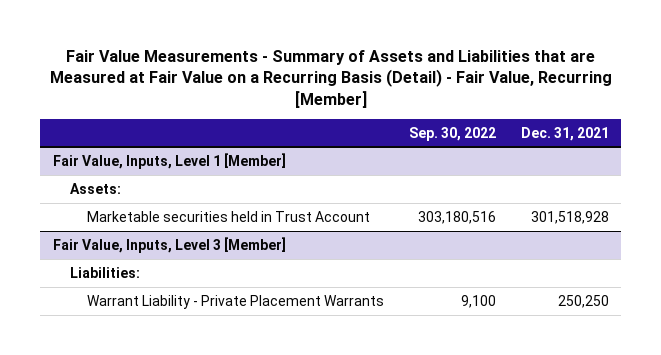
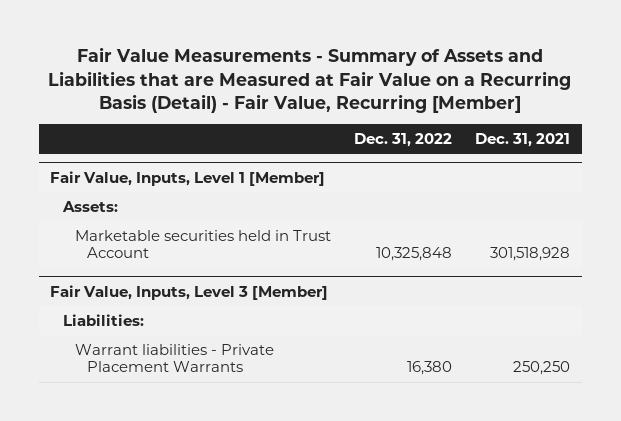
- | Sep. 30, 2022 | Dec. 31, 2021
+ | Dec. 31, 2022 | Dec. 31, 2021
@ Fair Value, Inputs, Level 3 [Member]
- Warrant Liability - Private Placement Warrants | 9,100 | 250,250
+ Warrant liabilities - Private Placement Warrants | 16,380 | 250,250

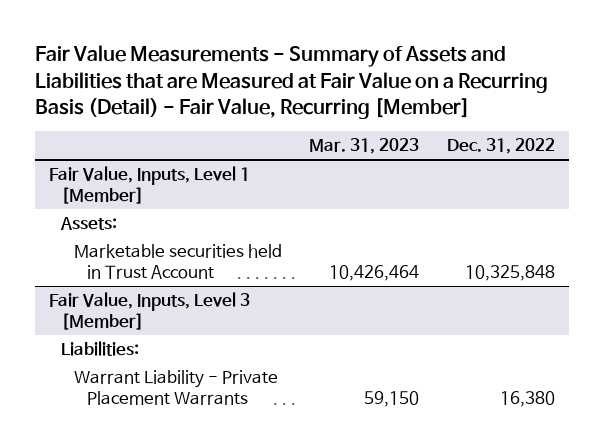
- | Dec. 31, 2022 | Dec. 31, 2021
+ | Mar. 31, 2023 | Dec. 31, 2022
@ Fair Value, Inputs, Level 3 [Member]
- Warrant liabilities - Private Placement Warrants | 16,380 | 250,250
+ Warrant Liability - Private Placement Warrants | 59,150 | 16,380

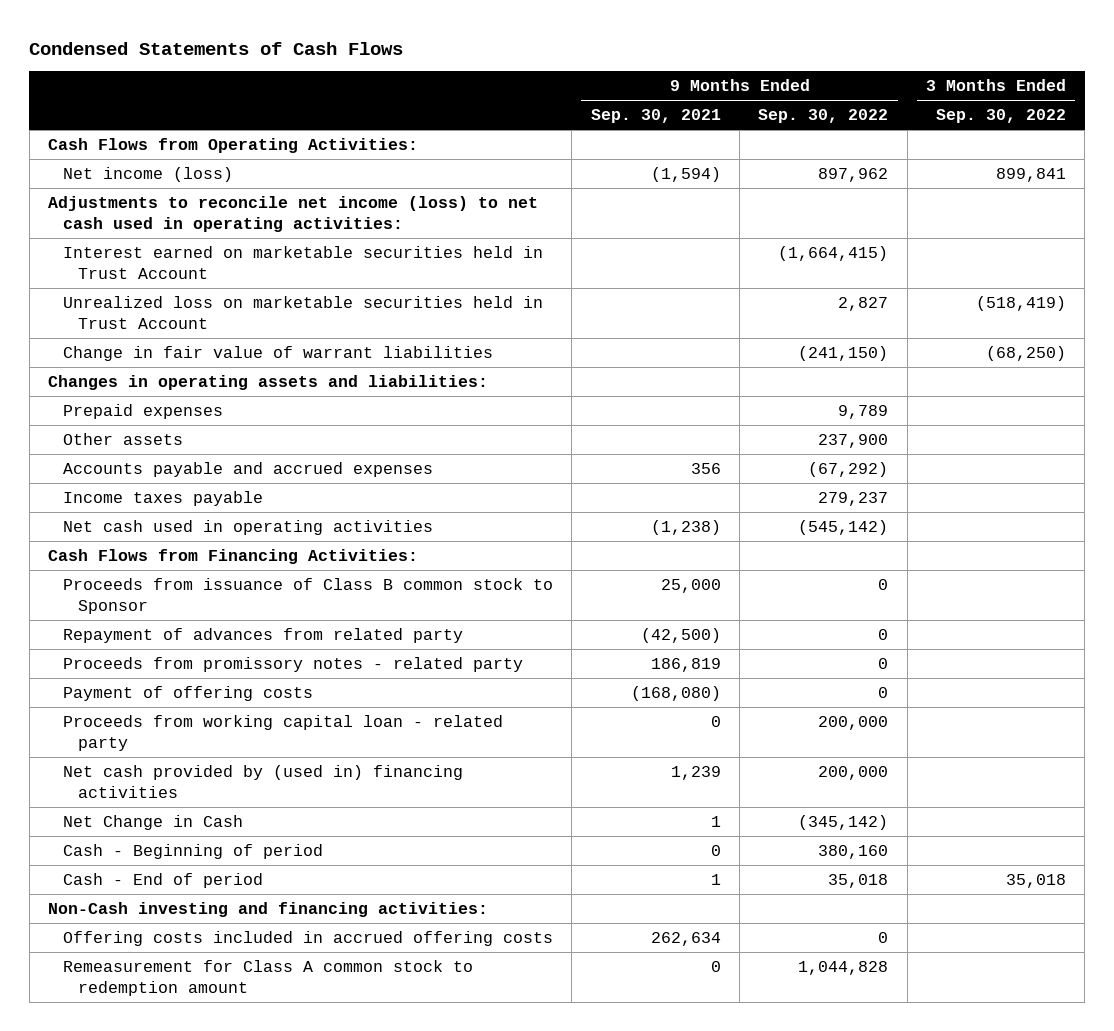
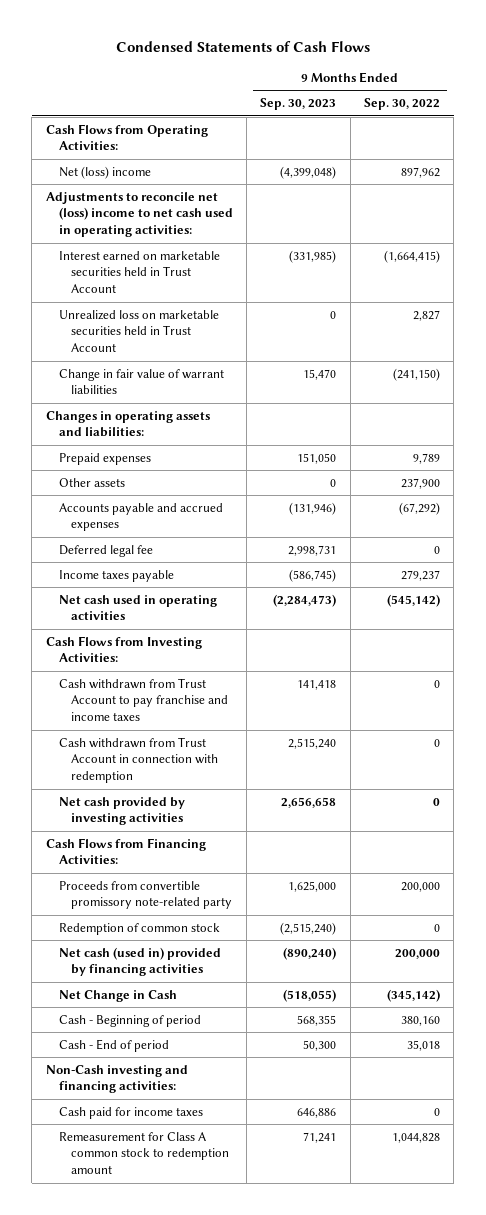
- | 9 Months Ended Sep. 30, 2021 | 9 Months Ended Sep. 30, 2022 | 3 Months Ended Sep. 30, 2022
+ | 9 Months Ended Sep. 30, 2023 | 9 Months Ended Sep. 30, 2022
- Net income (loss) | (1,594) | 897,962 | 899,841
- Adjustments to reconcile net income (loss) to net cash used in operating activities:
+ Net (loss) income | (4,399,048) | 897,962
+ Adjustments to reconcile net (loss) income to net cash used in operating activities:
+ Deferred legal fee | 2,998,731 | 0
+ Cash Flows from Investing Activities:
+ Cash withdrawn from Trust Account to pay franchise and income taxes | 141,418 | 0
+ Cash withdrawn from Trust Account in connection with redemption | 2,515,240 | 0
+ Net cash provided by investing activities | 2,656,658 | 0
- Proceeds from issuance of Class B common stock to Sponsor | 25,000 | 0 |
- Repayment of advances from related party | (42,500) | 0 |
- Proceeds from promissory notes - related party | 186,819 | 0 |
- Payment of offering costs | (168,080) | 0 |
- Proceeds from working capital loan - related party | 0 | 200,000 |
- Net cash provided by (used in) financing activities | 1,239 | 200,000 |
+ Proceeds from convertible promissory note-related party | 1,625,000 | 200,000
+ Redemption of common stock | (2,515,240) | 0
+ Net cash (used in) provided by financing activities | (890,240) | 200,000
- Offering costs included in accrued offering costs | 262,634 | 0 |
+ Cash paid for income taxes | 646,886 | 0

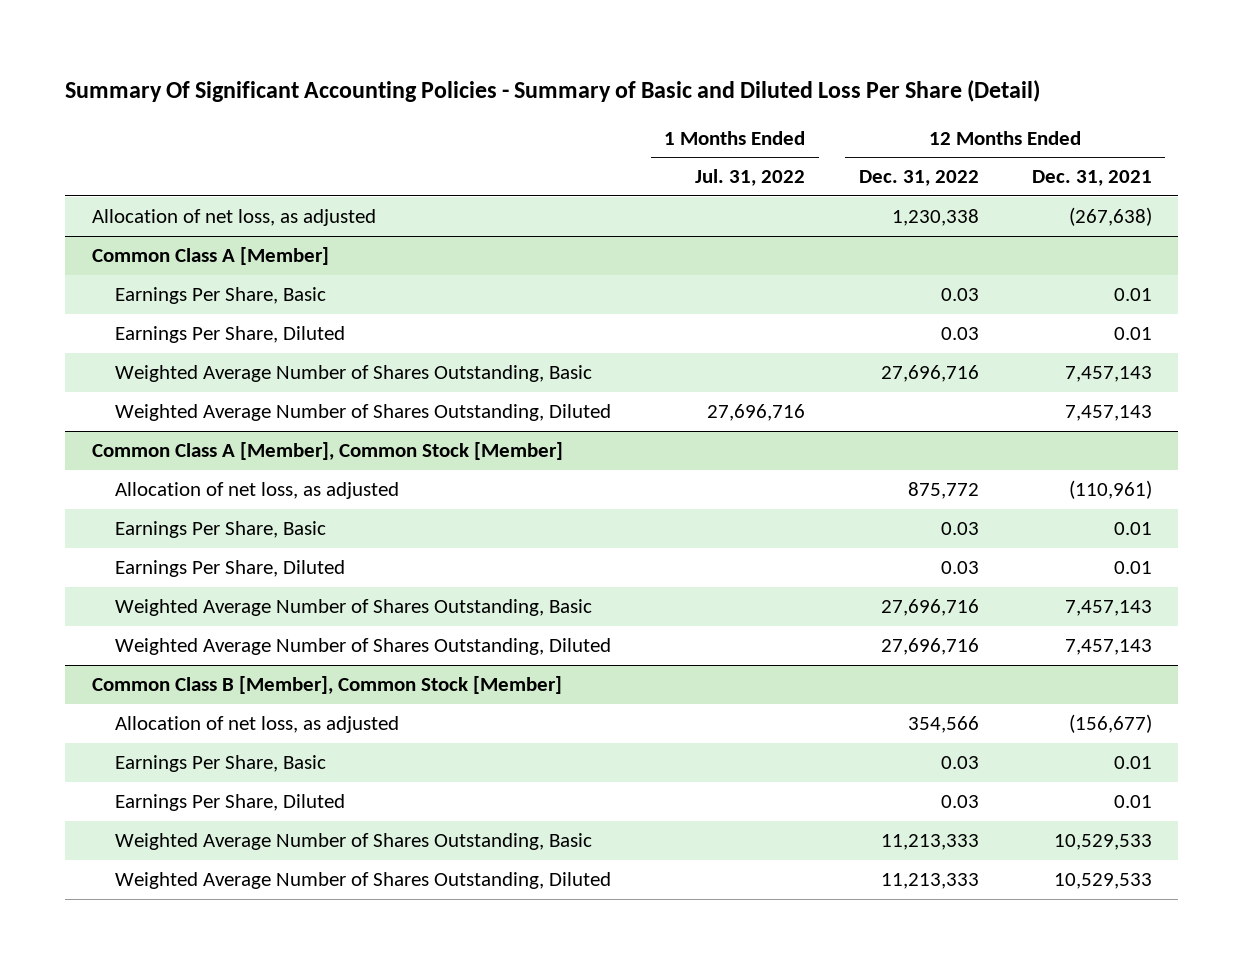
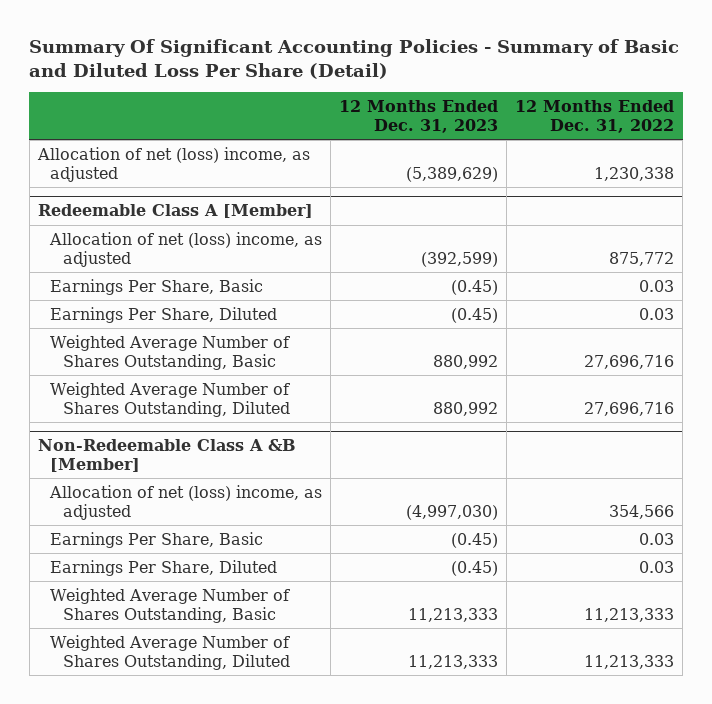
- | 1 Months Ended Jul. 31, 2022 | 12 Months Ended Dec. 31, 2022 | 12 Months Ended Dec. 31, 2021
+ | 12 Months Ended Dec. 31, 2023 | 12 Months Ended Dec. 31, 2022
- Allocation of net loss, as adjusted | | 1,230,338 | (267,638)
- Common Class A [Member]
- Earnings Per Share, Basic | | 0.03 | 0.01
- Earnings Per Share, Diluted | | 0.03 | 0.01
- Weighted Average Number of Shares Outstanding, Basic | | 27,696,716 | 7,457,143
- Weighted Average Number of Shares Outstanding, Diluted | 27,696,716 | | 7,457,143
- Common Class A [Member], Common Stock [Member]
- Allocation of net loss, as adjusted | | 875,772 | (110,961)
+ Allocation of net (loss) income, as adjusted | (5,389,629) | 1,230,338
+ Redeemable Class A [Member]
+ Allocation of net (loss) income, as adjusted | (392,599) | 875,772
- Common Class B [Member], Common Stock [Member]
- Allocation of net loss, as adjusted | | 354,566 | (156,677)
+ Non-Redeemable Class A &B [Member]
+ Allocation of net (loss) income, as adjusted | (4,997,030) | 354,566

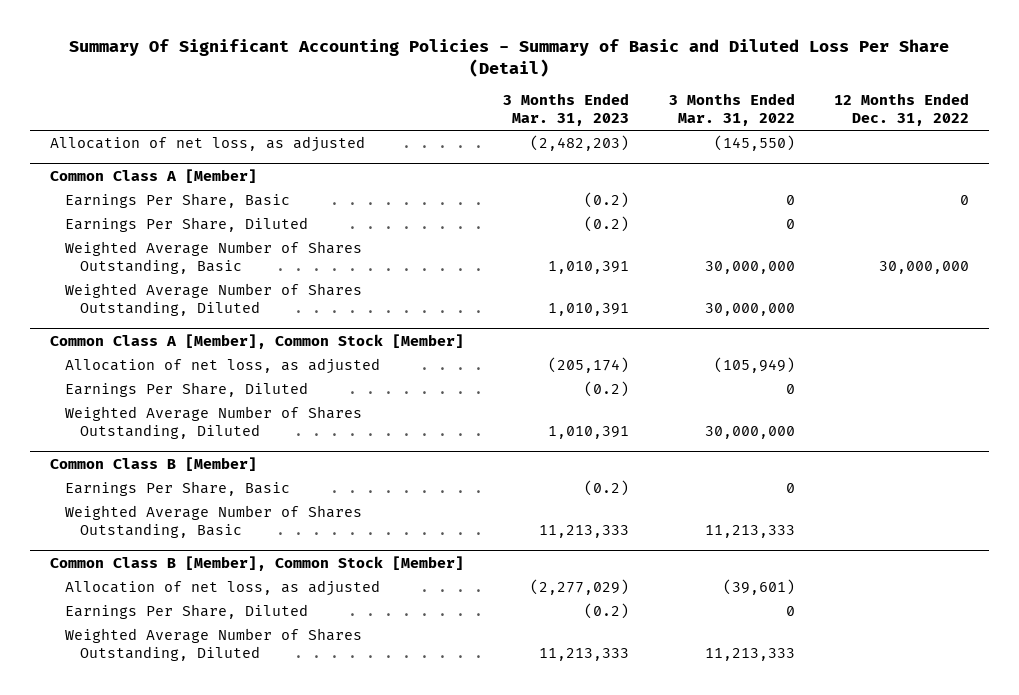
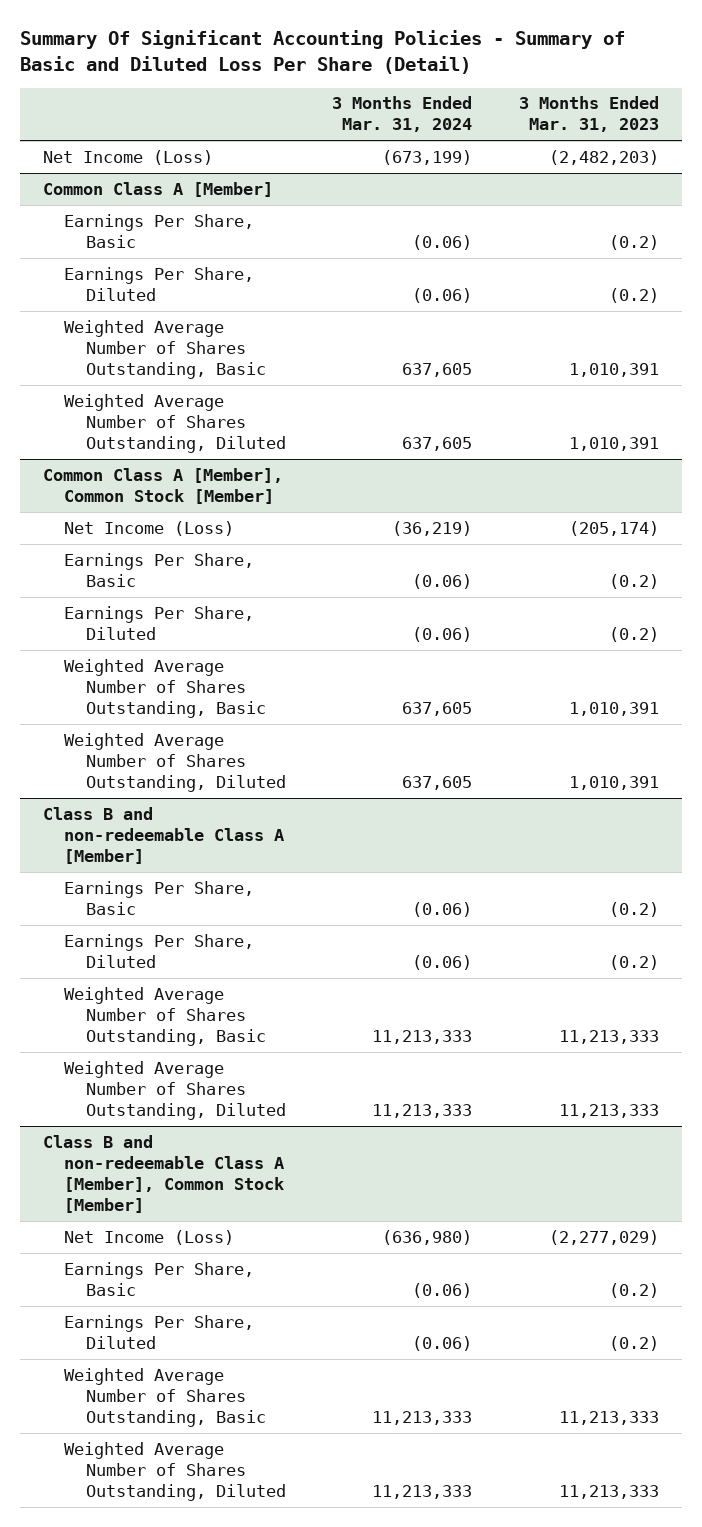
- | 3 Months Ended Mar. 31, 2023 | 3 Months Ended Mar. 31, 2022 | 12 Months Ended Dec. 31, 2022
+ | 3 Months Ended Mar. 31, 2024 | 3 Months Ended Mar. 31, 2023
- Allocation of net loss, as adjusted | (2,482,203) | (145,550) |
+ Net Income (Loss) | (673,199) | (2,482,203)
@ Common Class A [Member], Common Stock [Member]
- Allocation of net loss, as adjusted | (205,174) | (105,949) |
+ Net Income (Loss) | (36,219) | (205,174)
+ Earnings Per Share, Basic | (0.06) | (0.2)
+ Weighted Average Number of Shares Outstanding, Basic | 637,605 | 1,010,391
- Common Class B [Member]
+ Class B and non-redeemable Class A [Member]
+ Earnings Per Share, Diluted | (0.06) | (0.2)
- Common Class B [Member], Common Stock [Member]
- Allocation of net loss, as adjusted | (2,277,029) | (39,601) |
+ Weighted Average Number of Shares Outstanding, Diluted | 11,213,333 | 11,213,333
+ Class B and non-redeemable Class A [Member], Common Stock [Member]
+ Net Income (Loss) | (636,980) | (2,277,029)
+ Earnings Per Share, Basic | (0.06) | (0.2)
+ Weighted Average Number of Shares Outstanding, Basic | 11,213,333 | 11,213,333

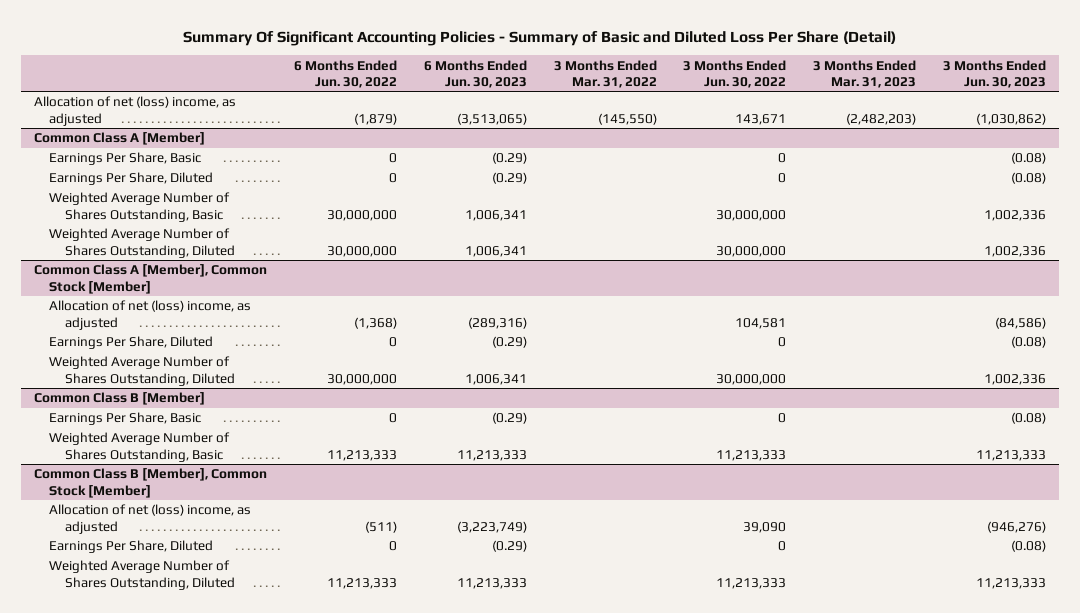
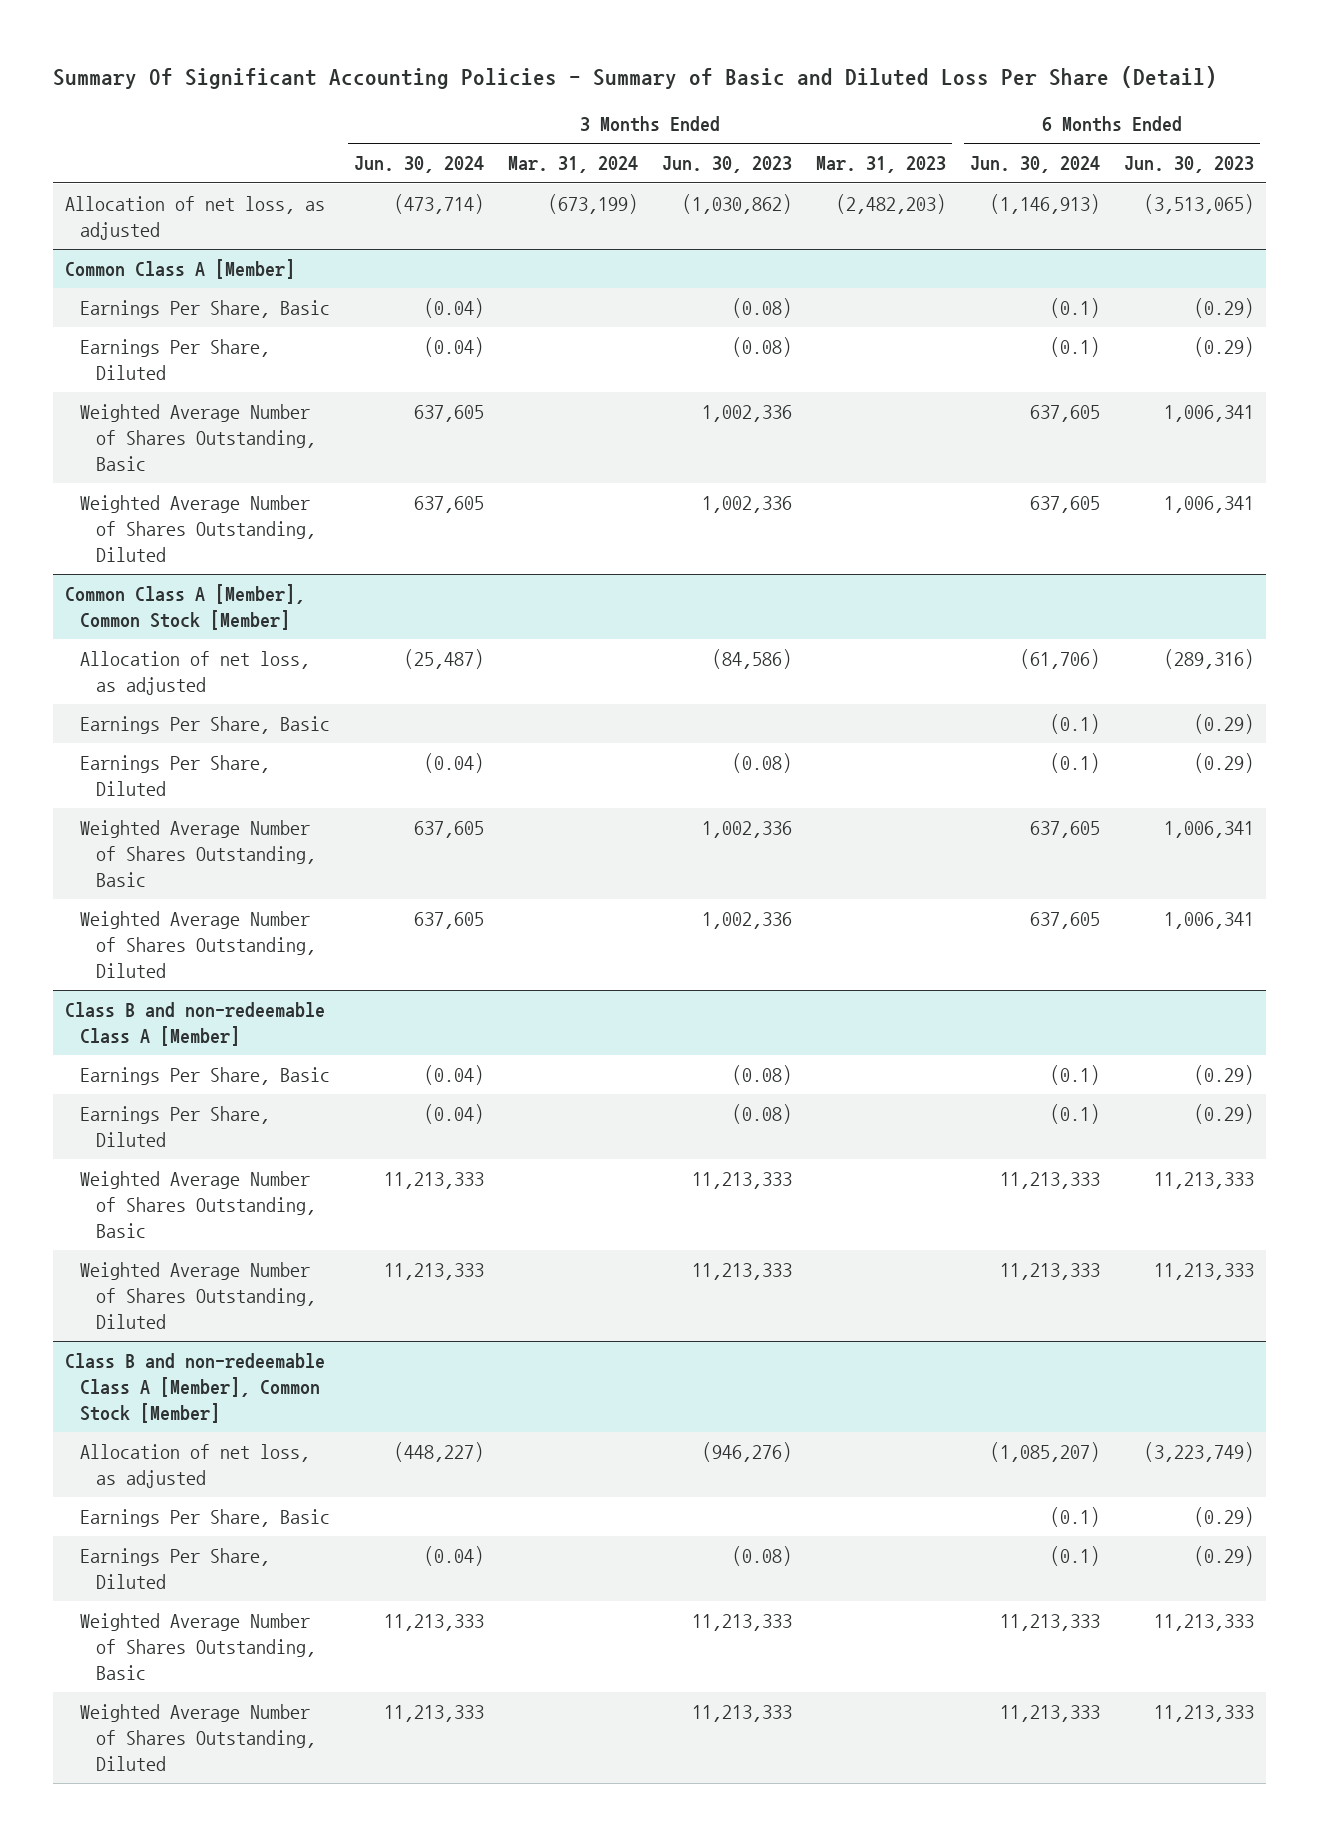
- | 6 Months Ended Jun. 30, 2022 | 6 Months Ended Jun. 30, 2023 | 3 Months Ended Mar. 31, 2022 | 3 Months Ended Jun. 30, 2022 | 3 Months Ended Mar. 31, 2023 | 3 Months Ended Jun. 30, 2023
+ | 3 Months Ended Jun. 30, 2024 | 3 Months Ended Mar. 31, 2024 | 3 Months Ended Jun. 30, 2023 | 3 Months Ended Mar. 31, 2023 | 6 Months Ended Jun. 30, 2024 | 6 Months Ended Jun. 30, 2023
- Allocation of net (loss) income, as adjusted | (1,879) | (3,513,065) | (145,550) | 143,671 | (2,482,203) | (1,030,862)
+ Allocation of net loss, as adjusted | (473,714) | (673,199) | (1,030,862) | (2,482,203) | (1,146,913) | (3,513,065)
@ Common Class A [Member], Common Stock [Member]
- Allocation of net (loss) income, as adjusted | (1,368) | (289,316) | | 104,581 | | (84,586)
+ Allocation of net loss, as adjusted | (25,487) | | (84,586) | | (61,706) | (289,316)
+ Earnings Per Share, Basic | | | | | (0.1) | (0.29)
+ Weighted Average Number of Shares Outstanding, Basic | 637,605 | | 1,002,336 | | 637,605 | 1,006,341
- Common Class B [Member]
+ Class B and non-redeemable Class A [Member]
+ Earnings Per Share, Diluted | (0.04) | | (0.08) | | (0.1) | (0.29)
- Common Class B [Member], Common Stock [Member]
- Allocation of net (loss) income, as adjusted | (511) | (3,223,749) | | 39,090 | | (946,276)
+ Weighted Average Number of Shares Outstanding, Diluted | 11,213,333 | | 11,213,333 | | 11,213,333 | 11,213,333
+ Class B and non-redeemable Class A [Member], Common Stock [Member]
+ Allocation of net loss, as adjusted | (448,227) | | (946,276) | | (1,085,207) | (3,223,749)
+ Earnings Per Share, Basic | | | | | (0.1) | (0.29)
+ Weighted Average Number of Shares Outstanding, Basic | 11,213,333 | | 11,213,333 | | 11,213,333 | 11,213,333

